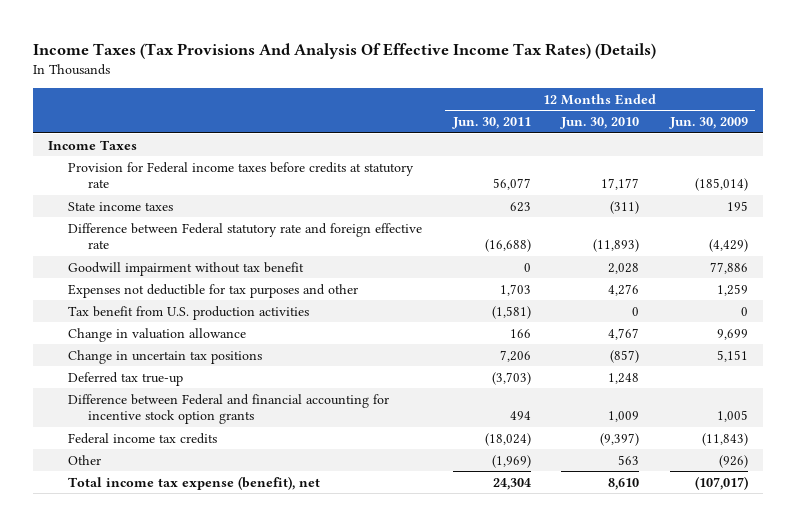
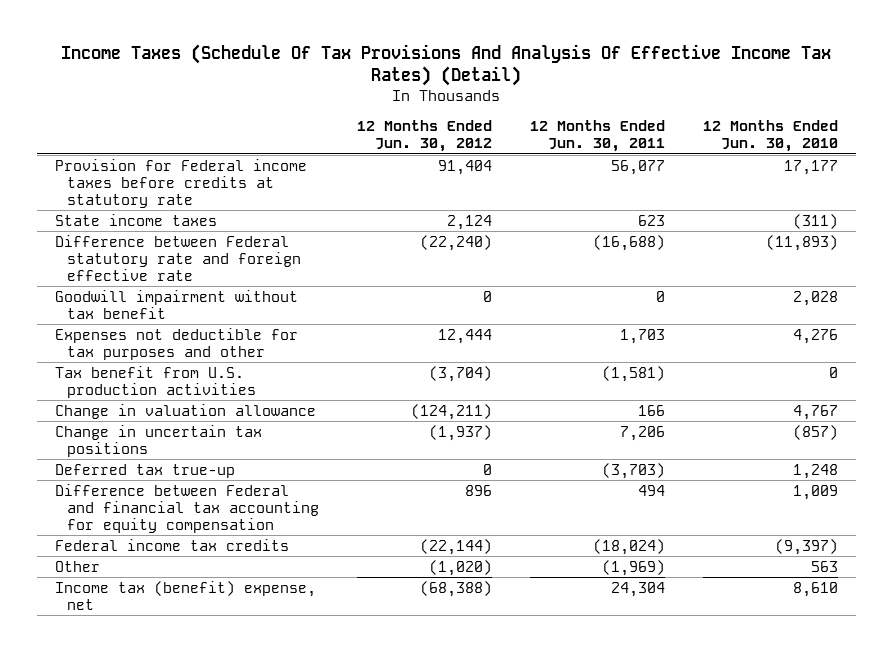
- Income Taxes (Tax Provisions And Analysis Of Effective Income Tax Rates) (Details)
+ Income Taxes (Schedule Of Tax Provisions And Analysis Of Effective Income Tax Rates) (Detail)
- | 12 Months Ended Jun. 30, 2011 | 12 Months Ended Jun. 30, 2010 | 12 Months Ended Jun. 30, 2009
+ | 12 Months Ended Jun. 30, 2012 | 12 Months Ended Jun. 30, 2011 | 12 Months Ended Jun. 30, 2010
- Income Taxes
- Difference between Federal and financial accounting for incentive stock option grants | 494 | 1,009 | 1,005
+ Difference between Federal and financial tax accounting for equity compensation | 896 | 494 | 1,009
- Total income tax expense (benefit), net | 24,304 | 8,610 | (107,017)
+ Income tax (benefit) expense, net | (68,388) | 24,304 | 8,610

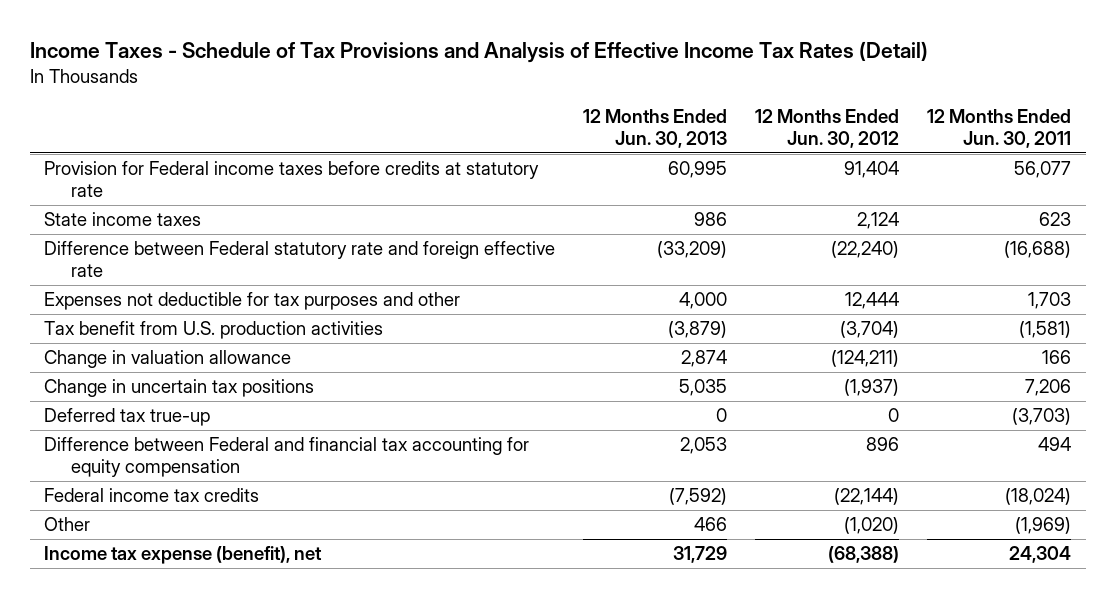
- Income Taxes (Schedule Of Tax Provisions And Analysis Of Effective Income Tax Rates) (Detail)
+ Income Taxes - Schedule of Tax Provisions and Analysis of Effective Income Tax Rates (Detail)
- | 12 Months Ended Jun. 30, 2012 | 12 Months Ended Jun. 30, 2011 | 12 Months Ended Jun. 30, 2010
+ | 12 Months Ended Jun. 30, 2013 | 12 Months Ended Jun. 30, 2012 | 12 Months Ended Jun. 30, 2011
- Goodwill impairment without tax benefit | 0 | 0 | 2,028
- Income tax (benefit) expense, net | (68,388) | 24,304 | 8,610
+ Income tax expense (benefit), net | 31,729 | (68,388) | 24,304

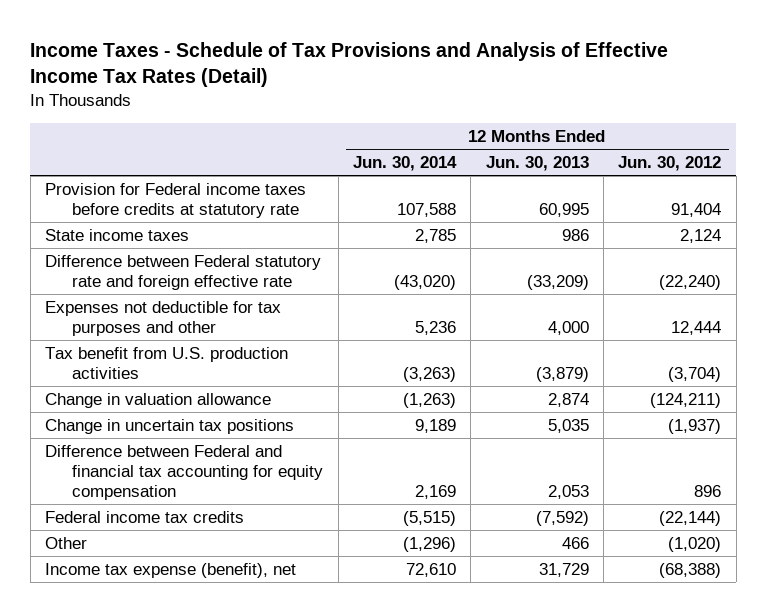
- | 12 Months Ended Jun. 30, 2013 | 12 Months Ended Jun. 30, 2012 | 12 Months Ended Jun. 30, 2011
+ | 12 Months Ended Jun. 30, 2014 | 12 Months Ended Jun. 30, 2013 | 12 Months Ended Jun. 30, 2012
- Deferred tax true-up | 0 | 0 | (3,703)

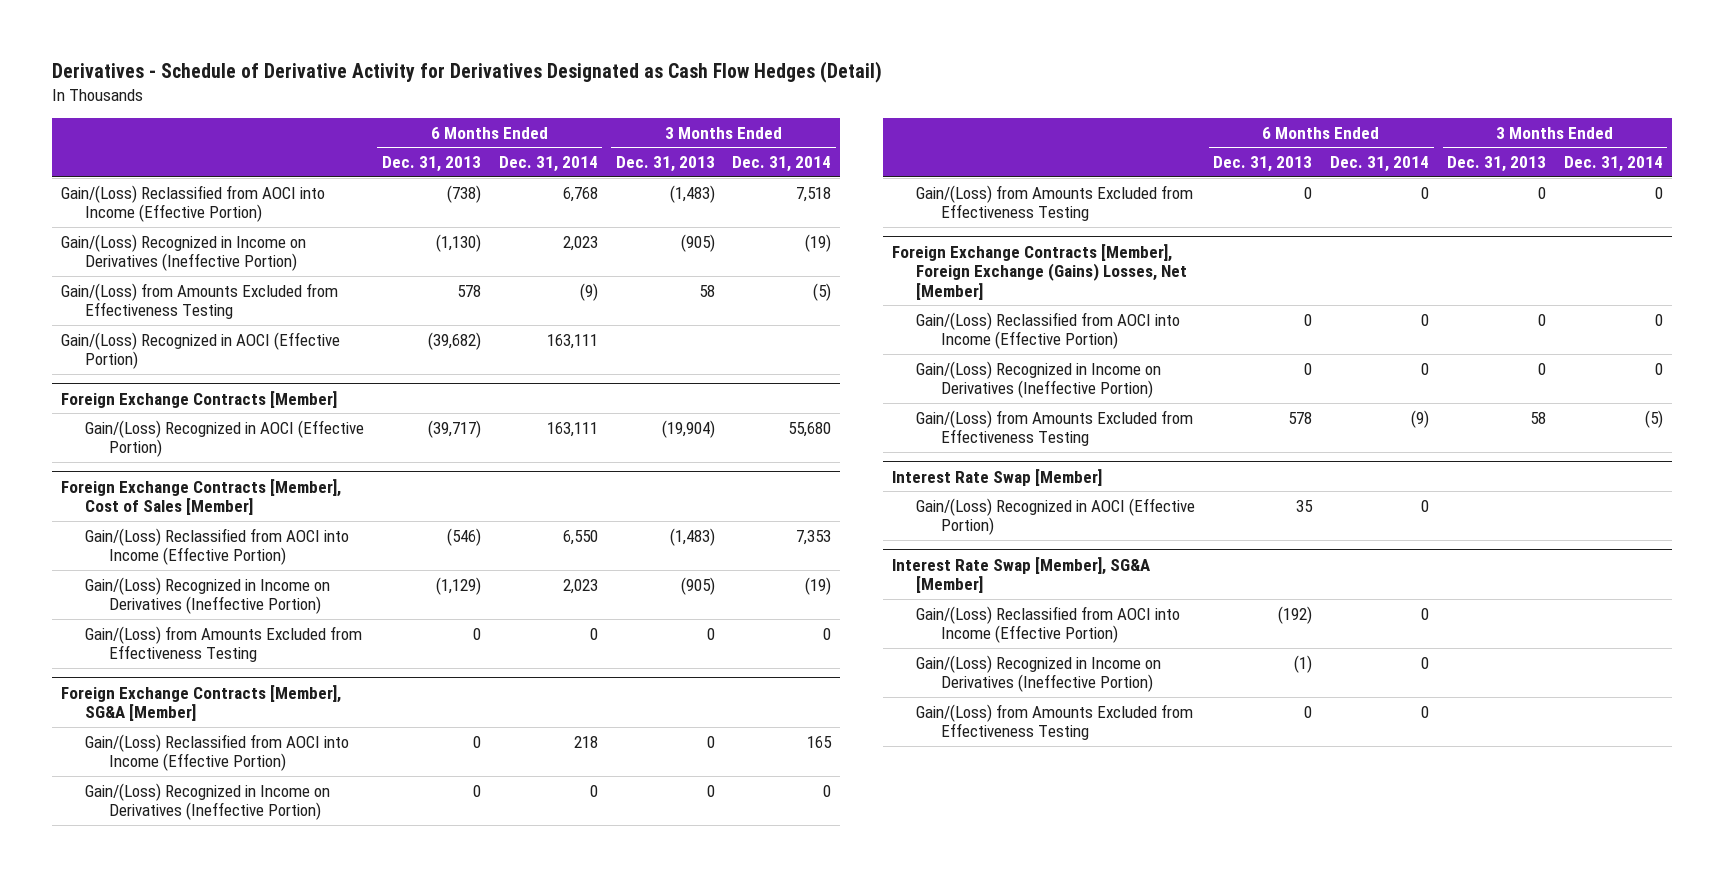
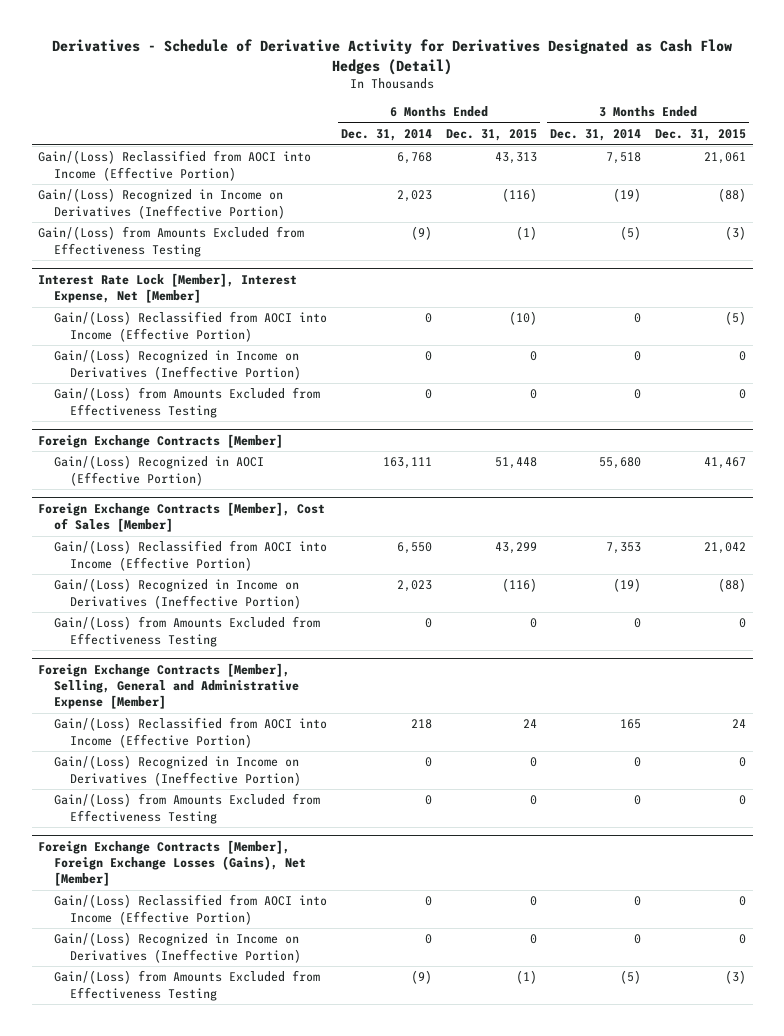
- | 6 Months Ended Dec. 31, 2013 | 6 Months Ended Dec. 31, 2014 | 3 Months Ended Dec. 31, 2013 | 3 Months Ended Dec. 31, 2014
+ | 6 Months Ended Dec. 31, 2014 | 6 Months Ended Dec. 31, 2015 | 3 Months Ended Dec. 31, 2014 | 3 Months Ended Dec. 31, 2015
- Gain/(Loss) Recognized in AOCI (Effective Portion) | (39,682) | 163,111 | |
+ Interest Rate Lock [Member], Interest Expense, Net [Member]
+ Gain/(Loss) Reclassified from AOCI into Income (Effective Portion) | 0 | (10) | 0 | (5)
+ Gain/(Loss) Recognized in Income on Derivatives (Ineffective Portion) | 0 | 0 | 0 | 0
+ Gain/(Loss) from Amounts Excluded from Effectiveness Testing | 0 | 0 | 0 | 0
- Foreign Exchange Contracts [Member], SG&A [Member]
+ Foreign Exchange Contracts [Member], Selling, General and Administrative Expense [Member]
- Foreign Exchange Contracts [Member], Foreign Exchange (Gains) Losses, Net [Member]
+ Foreign Exchange Contracts [Member], Foreign Exchange Losses (Gains), Net [Member]
- Interest Rate Swap [Member]
- Gain/(Loss) Recognized in AOCI (Effective Portion) | 35 | 0 | |
- Interest Rate Swap [Member], SG&A [Member]
- Gain/(Loss) Reclassified from AOCI into Income (Effective Portion) | (192) | 0 | |
- Gain/(Loss) Recognized in Income on Derivatives (Ineffective Portion) | (1) | 0 | |
- Gain/(Loss) from Amounts Excluded from Effectiveness Testing | 0 | 0 | |

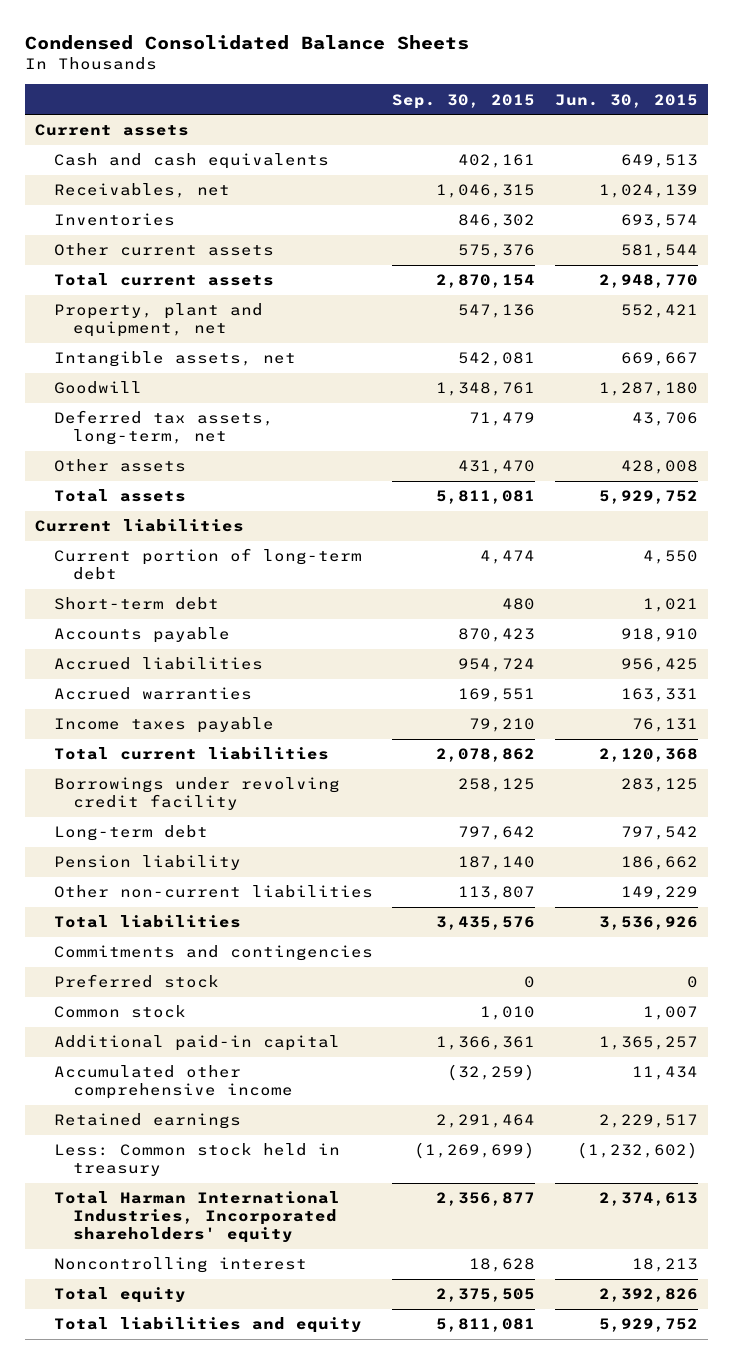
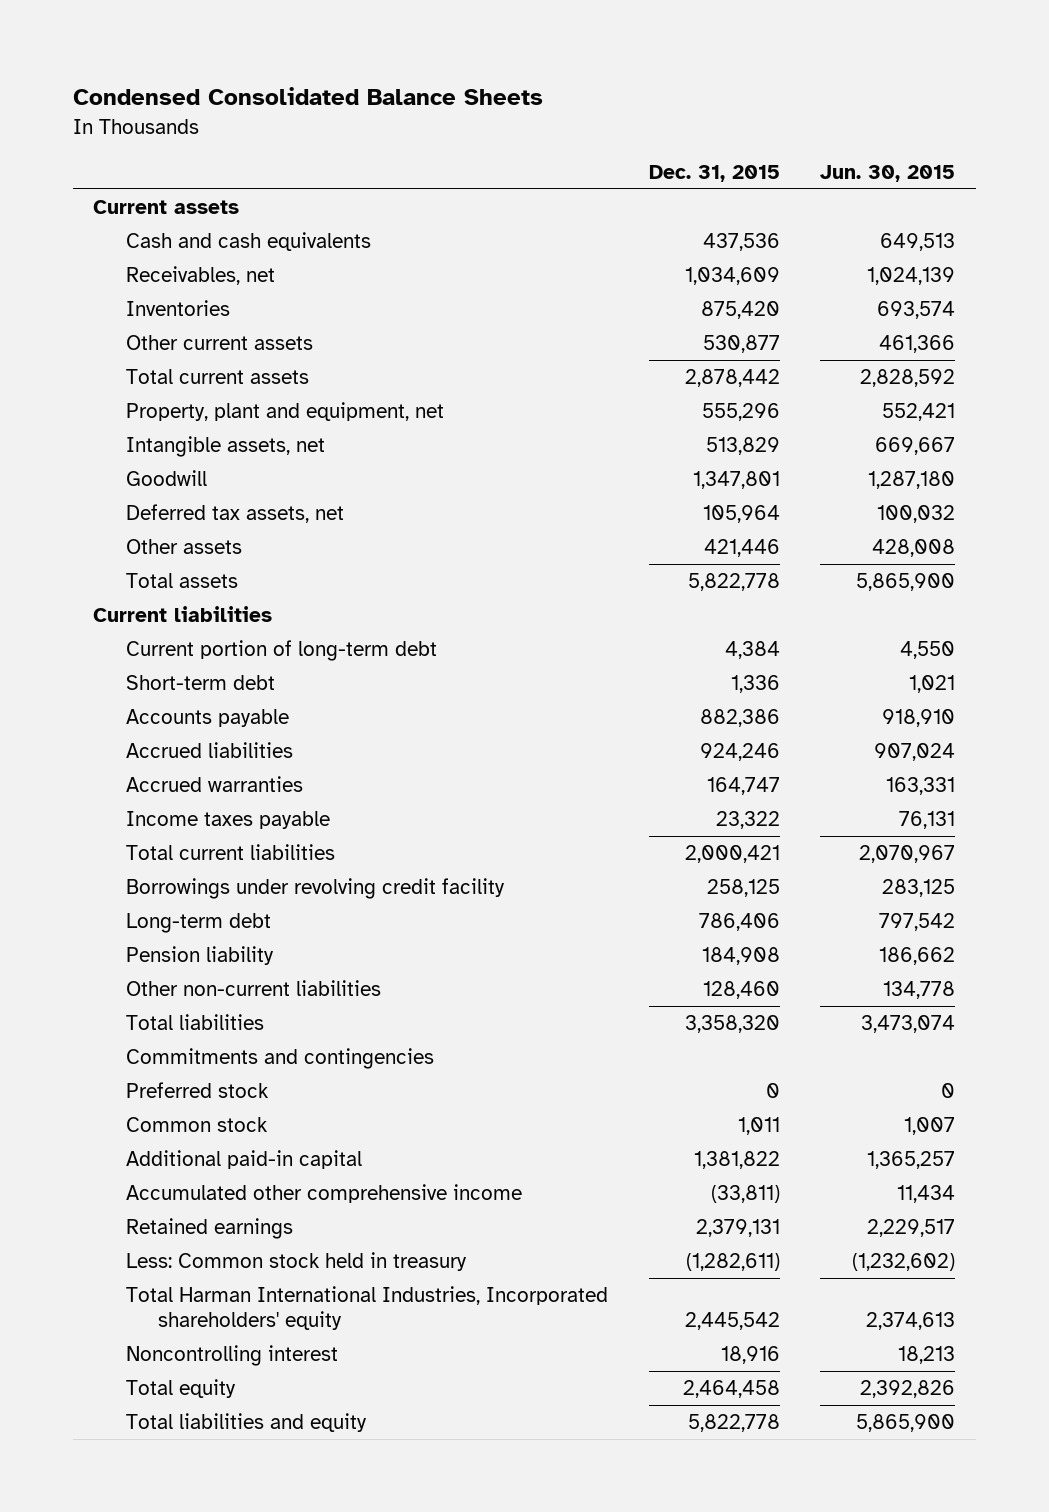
- | Sep. 30, 2015 | Jun. 30, 2015
+ | Dec. 31, 2015 | Jun. 30, 2015
- Other current assets | 575,376 | 581,544
- Total current assets | 2,870,154 | 2,948,770
+ Other current assets | 530,877 | 461,366
+ Total current assets | 2,878,442 | 2,828,592
- Deferred tax assets, long-term, net | 71,479 | 43,706
+ Deferred tax assets, net | 105,964 | 100,032
- Total assets | 5,811,081 | 5,929,752
+ Total assets | 5,822,778 | 5,865,900
- Accrued liabilities | 954,724 | 956,425
+ Accrued liabilities | 924,246 | 907,024
- Total current liabilities | 2,078,862 | 2,120,368
+ Total current liabilities | 2,000,421 | 2,070,967
- Other non-current liabilities | 113,807 | 149,229
- Total liabilities | 3,435,576 | 3,536,926
+ Other non-current liabilities | 128,460 | 134,778
+ Total liabilities | 3,358,320 | 3,473,074
- Total liabilities and equity | 5,811,081 | 5,929,752
+ Total liabilities and equity | 5,822,778 | 5,865,900

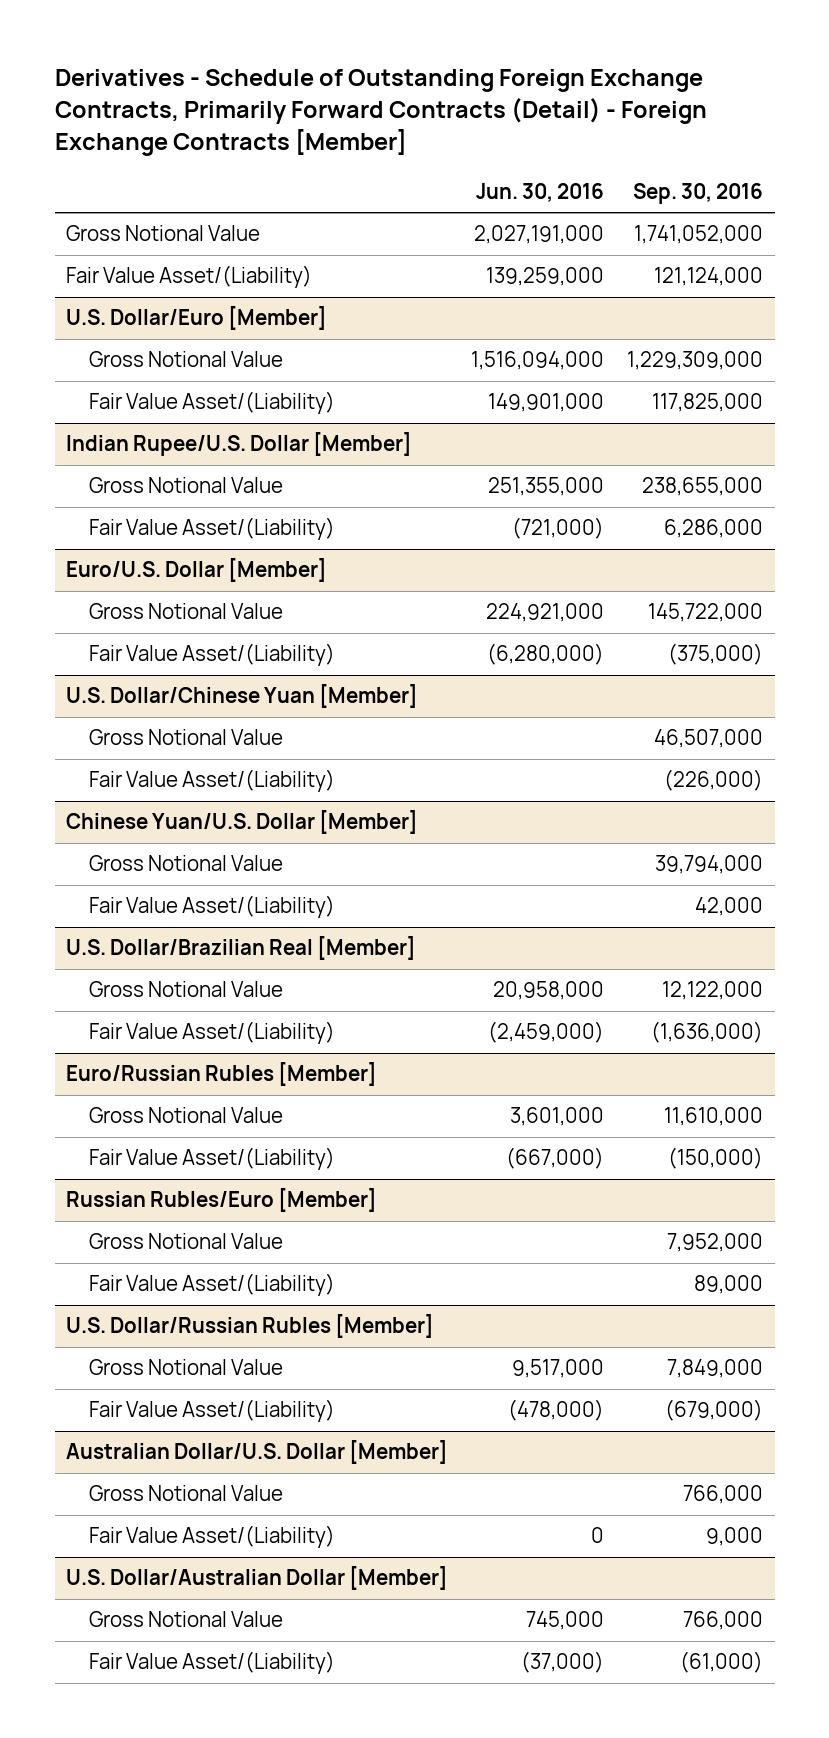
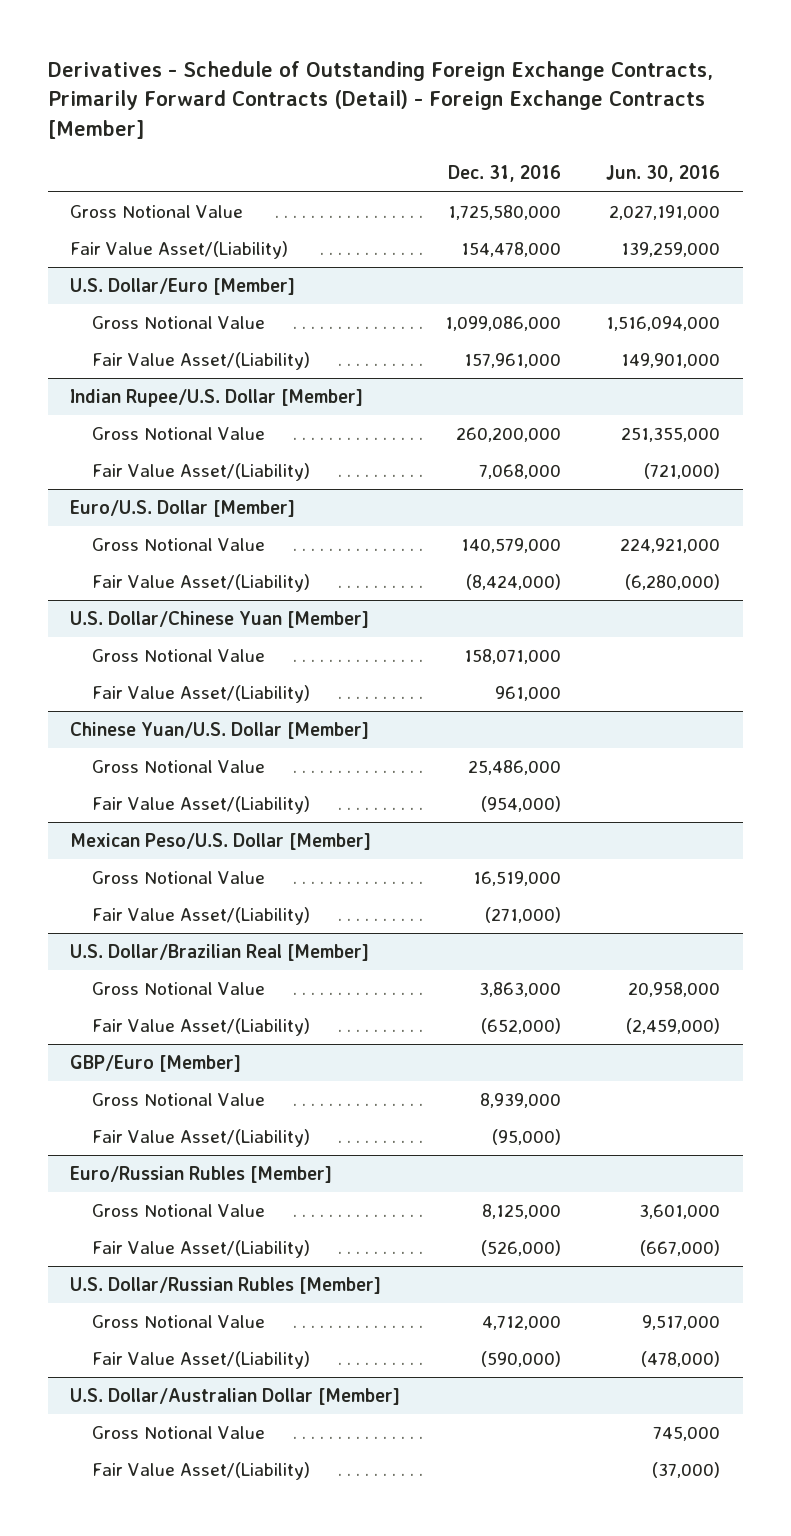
- | Jun. 30, 2016 | Sep. 30, 2016
+ | Dec. 31, 2016 | Jun. 30, 2016
+ Mexican Peso/U.S. Dollar [Member]
+ Gross Notional Value | 16,519,000 |
+ Fair Value Asset/(Liability) | (271,000) |
+ GBP/Euro [Member]
+ Gross Notional Value | 8,939,000 |
+ Fair Value Asset/(Liability) | (95,000) |
- Russian Rubles/Euro [Member]
- Gross Notional Value | | 7,952,000
- Fair Value Asset/(Liability) | | 89,000
- Australian Dollar/U.S. Dollar [Member]
- Gross Notional Value | | 766,000
- Fair Value Asset/(Liability) | 0 | 9,000

